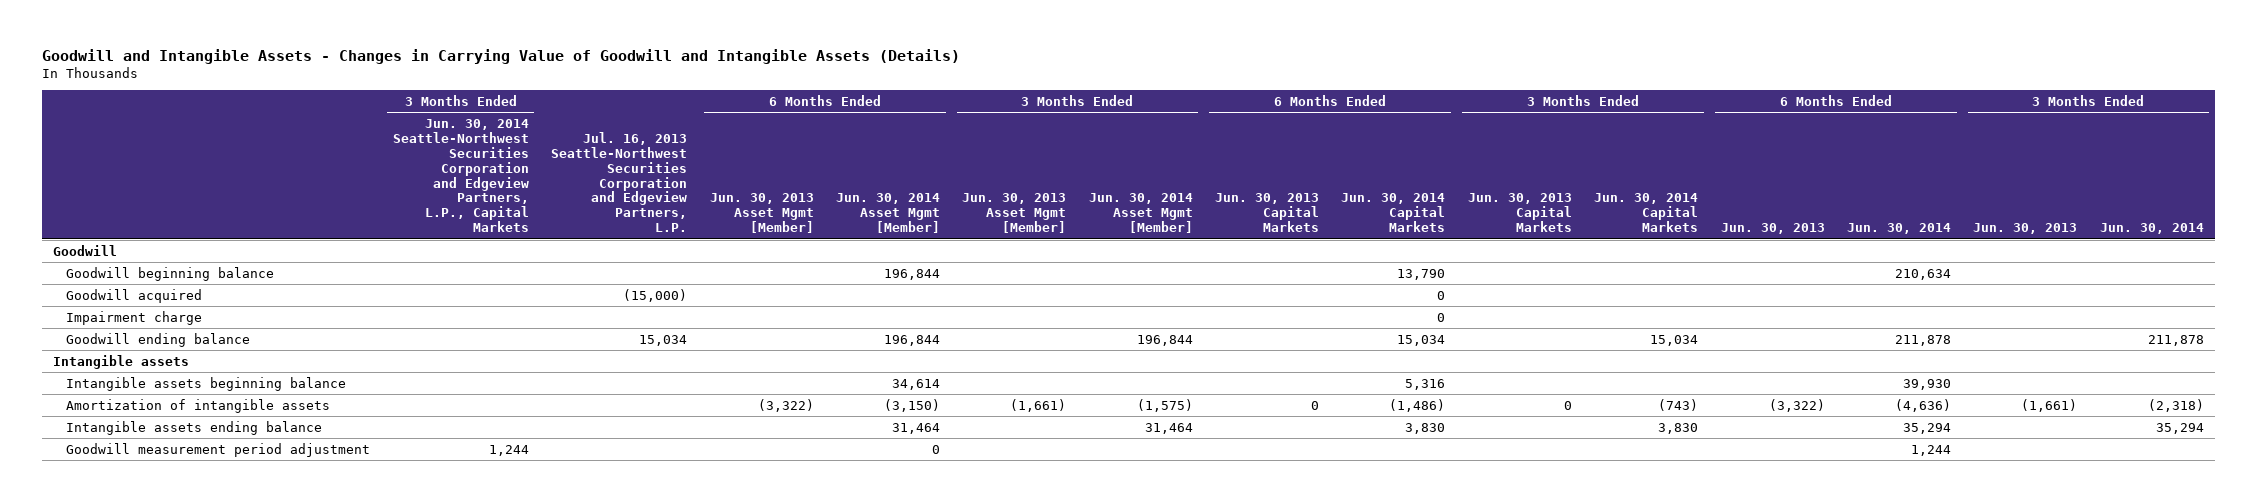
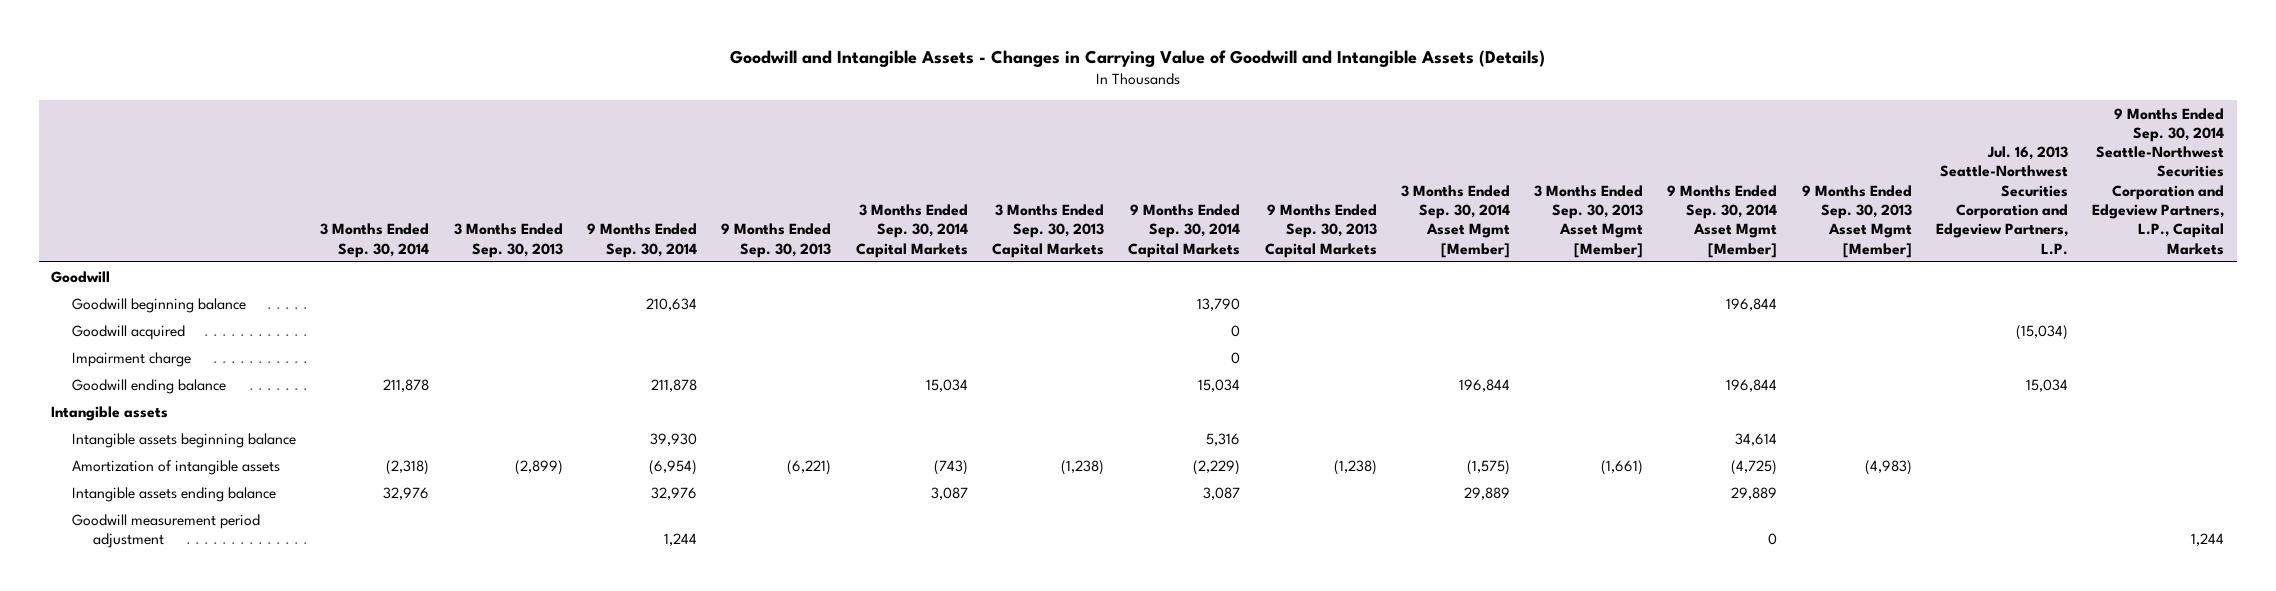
- | 3 Months Ended Jun. 30, 2014 Seattle-Northwest Securities Corporation and Edgeview Partners, L.P., Capital Markets | Jul. 16, 2013 Seattle-Northwest Securities Corporation and Edgeview Partners, L.P. | 6 Months Ended Jun. 30, 2013 Asset Mgmt [Member] | 6 Months Ended Jun. 30, 2014 Asset Mgmt [Member] | 3 Months Ended Jun. 30, 2013 Asset Mgmt [Member] | 3 Months Ended Jun. 30, 2014 Asset Mgmt [Member] | 6 Months Ended Jun. 30, 2013 Capital Markets | 6 Months Ended Jun. 30, 2014 Capital Markets | 3 Months Ended Jun. 30, 2013 Capital Markets | 3 Months Ended Jun. 30, 2014 Capital Markets | 6 Months Ended Jun. 30, 2013 | 6 Months Ended Jun. 30, 2014 | 3 Months Ended Jun. 30, 2013 | 3 Months Ended Jun. 30, 2014
+ | 3 Months Ended Sep. 30, 2014 | 3 Months Ended Sep. 30, 2013 | 9 Months Ended Sep. 30, 2014 | 9 Months Ended Sep. 30, 2013 | 3 Months Ended Sep. 30, 2014 Capital Markets | 3 Months Ended Sep. 30, 2013 Capital Markets | 9 Months Ended Sep. 30, 2014 Capital Markets | 9 Months Ended Sep. 30, 2013 Capital Markets | 3 Months Ended Sep. 30, 2014 Asset Mgmt [Member] | 3 Months Ended Sep. 30, 2013 Asset Mgmt [Member] | 9 Months Ended Sep. 30, 2014 Asset Mgmt [Member] | 9 Months Ended Sep. 30, 2013 Asset Mgmt [Member] | Jul. 16, 2013 Seattle-Northwest Securities Corporation and Edgeview Partners, L.P. | 9 Months Ended Sep. 30, 2014 Seattle-Northwest Securities Corporation and Edgeview Partners, L.P., Capital Markets
- Goodwill acquired | | (15,000) | | | | | | 0 | | | | | |
+ Goodwill acquired | | | | | | | 0 | | | | | | (15,034) |

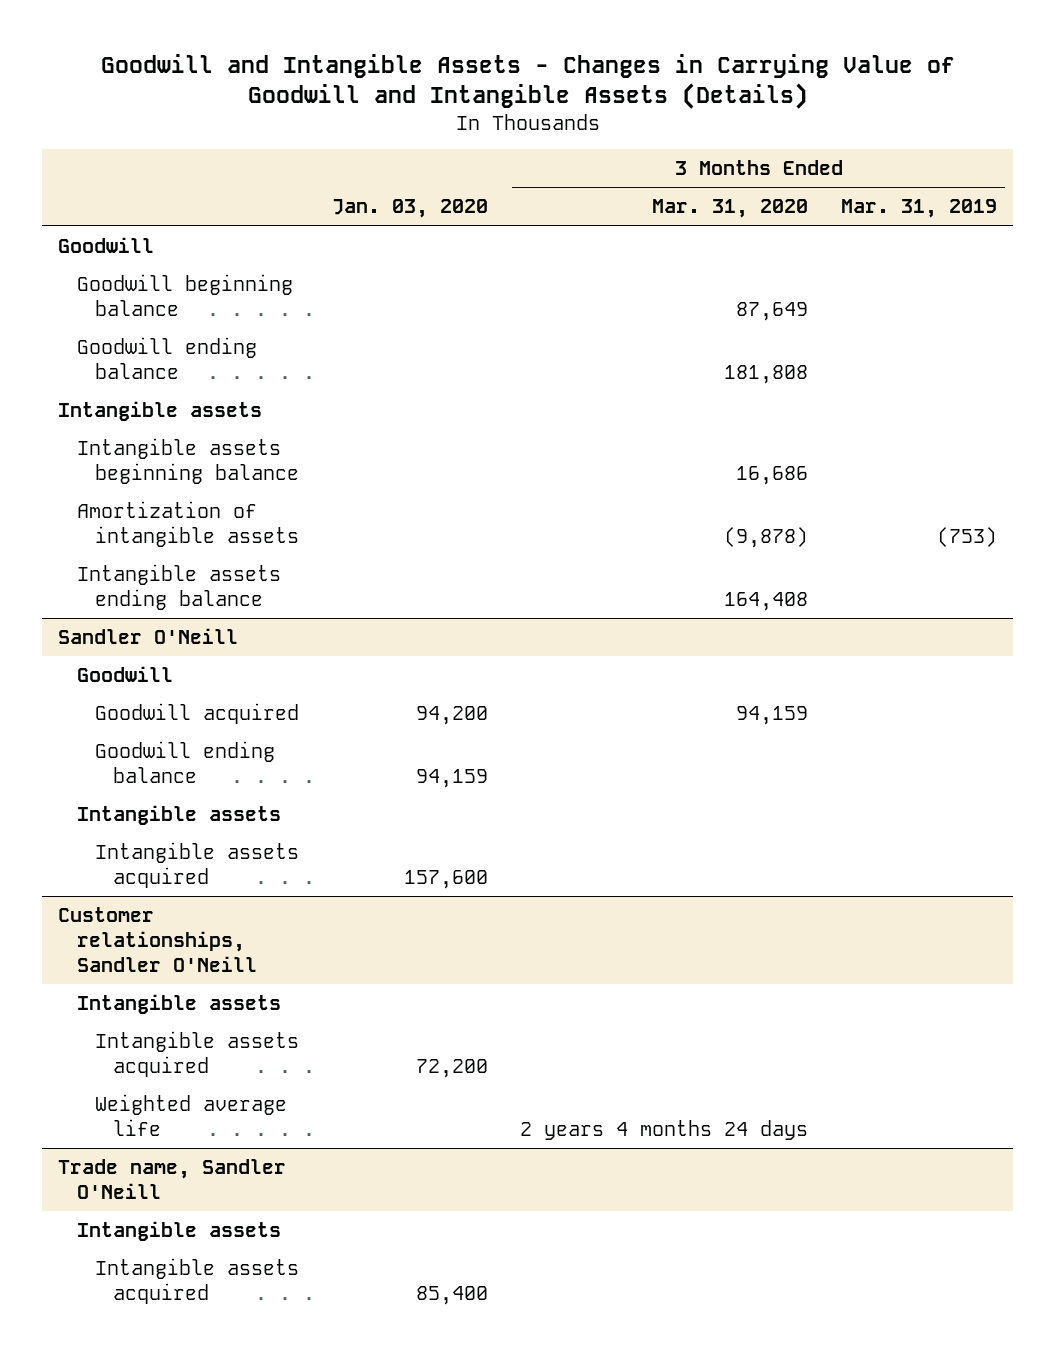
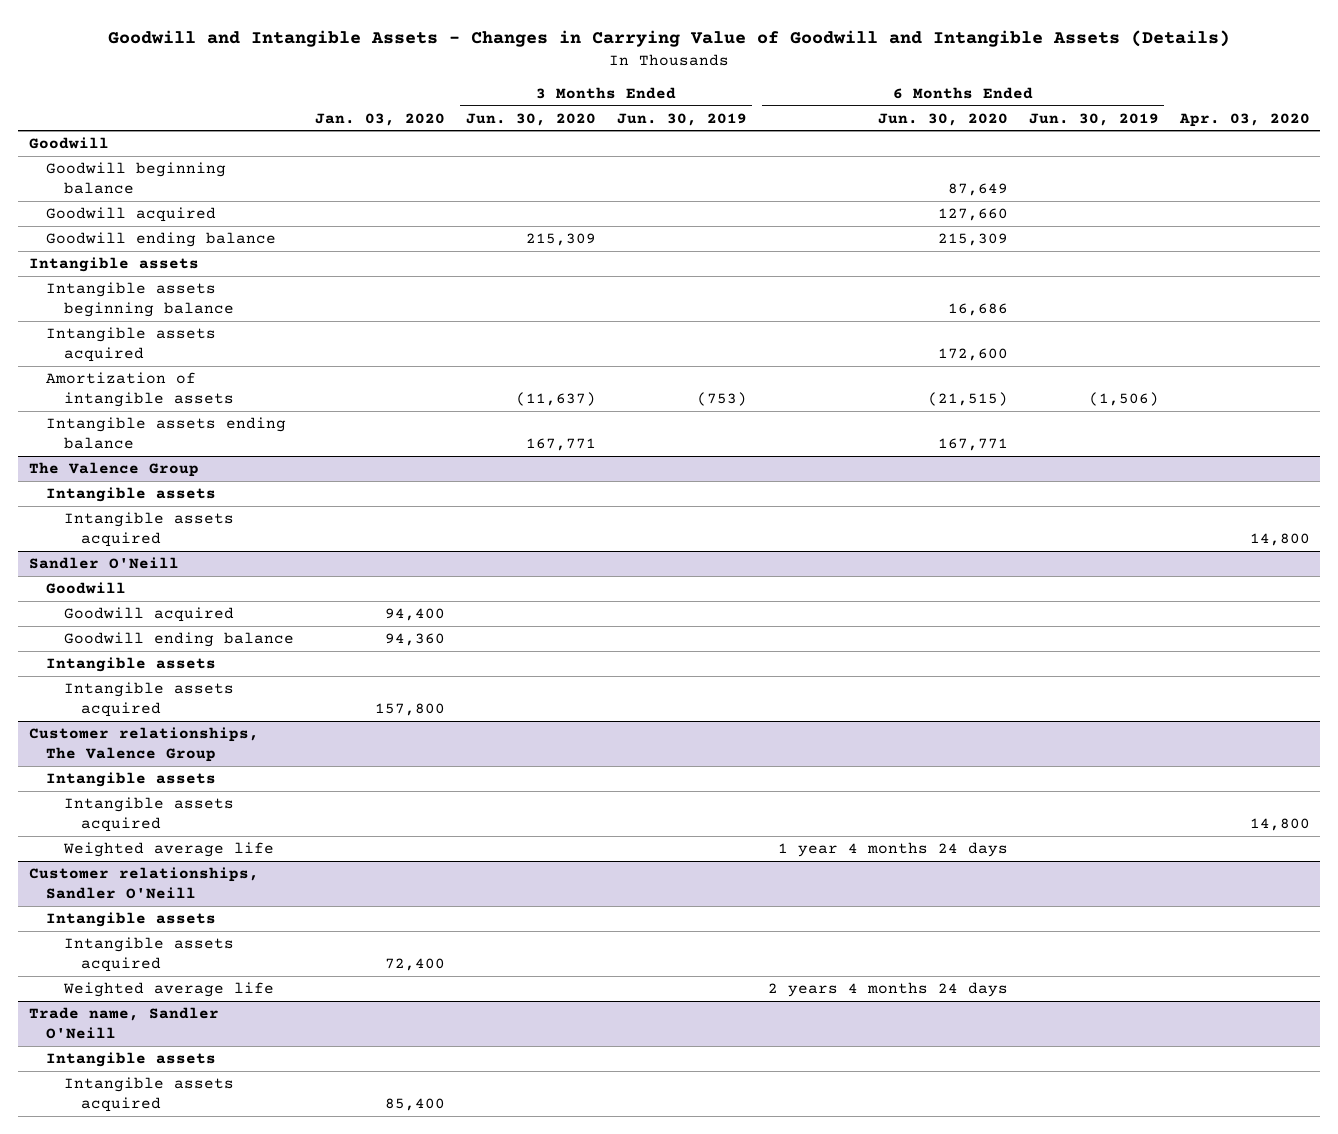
- | Jan. 03, 2020 | 3 Months Ended Mar. 31, 2020 | 3 Months Ended Mar. 31, 2019
+ | Jan. 03, 2020 | 3 Months Ended Jun. 30, 2020 | 3 Months Ended Jun. 30, 2019 | 6 Months Ended Jun. 30, 2020 | 6 Months Ended Jun. 30, 2019 | Apr. 03, 2020
+ Goodwill acquired | | | | 127,660 | |
+ Intangible assets acquired | | | | 172,600 | |
+ The Valence Group
+ Intangible assets
+ Intangible assets acquired | | | | | | 14,800
@ Sandler O'Neill
- Goodwill acquired | 94,200 | 94,159 |
- Goodwill ending balance | 94,159 | |
+ Goodwill acquired | 94,400 | | | | |
+ Goodwill ending balance | 94,360 | | | | |
- Intangible assets acquired | 157,600 | |
+ Intangible assets acquired | 157,800 | | | | |
+ Customer relationships, The Valence Group
+ Intangible assets
+ Intangible assets acquired | | | | | | 14,800
+ Weighted average life | | | | 1 year 4 months 24 days | |
@ Customer relationships, Sandler O'Neill
- Intangible assets acquired | 72,200 | |
+ Intangible assets acquired | 72,400 | | | | |

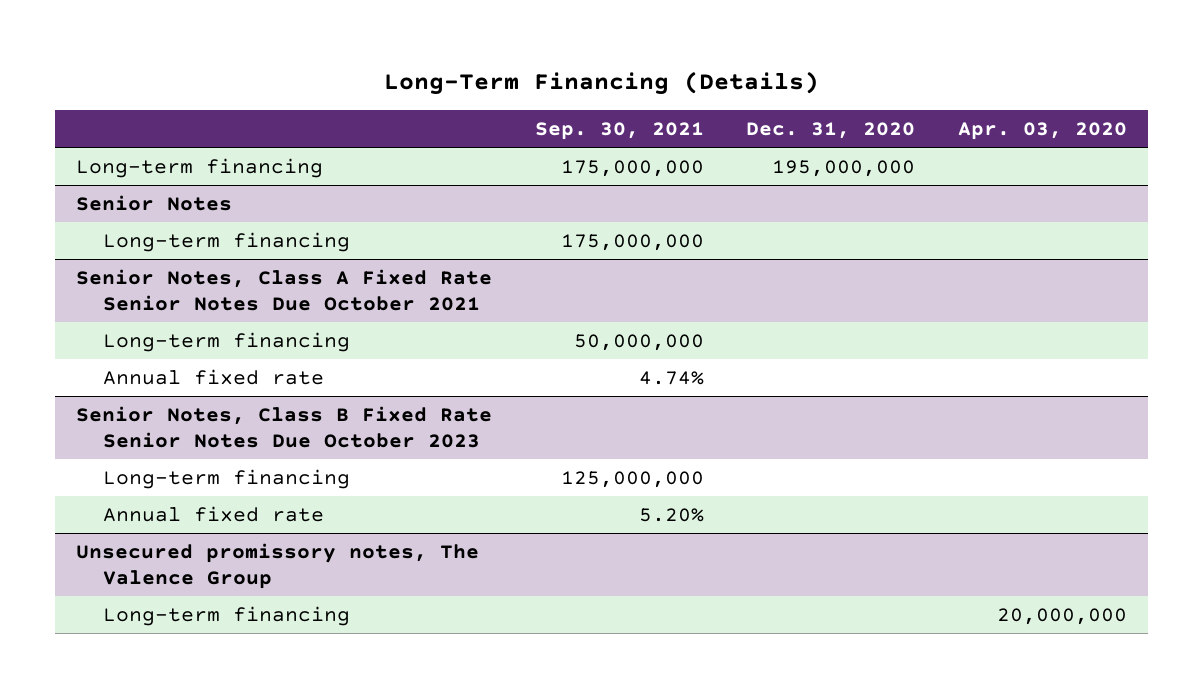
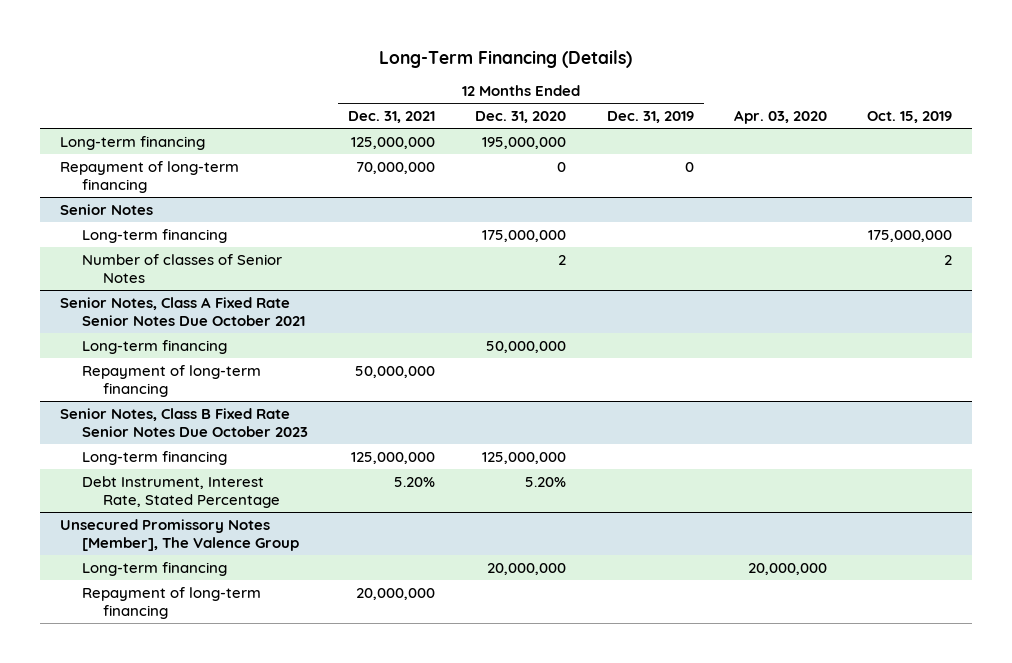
- | Sep. 30, 2021 | Dec. 31, 2020 | Apr. 03, 2020
+ | 12 Months Ended Dec. 31, 2021 | 12 Months Ended Dec. 31, 2020 | 12 Months Ended Dec. 31, 2019 | Apr. 03, 2020 | Oct. 15, 2019
+ Repayment of long-term financing | 70,000,000 | 0 | 0 | |
@ Senior Notes
+ Number of classes of Senior Notes | | 2 | | | 2
@ Senior Notes, Class A Fixed Rate Senior Notes Due October 2021
- Annual fixed rate | 4.74% | |
+ Repayment of long-term financing | 50,000,000 | | | |
@ Senior Notes, Class B Fixed Rate Senior Notes Due October 2023
- Annual fixed rate | 5.20% | |
- Unsecured promissory notes, The Valence Group
@ Senior Notes, Class B Fixed Rate Senior Notes Due October 2023
+ Debt Instrument, Interest Rate, Stated Percentage | 5.20% | 5.20% | | |
+ Unsecured Promissory Notes [Member], The Valence Group
+ Repayment of long-term financing | 20,000,000 | | | |

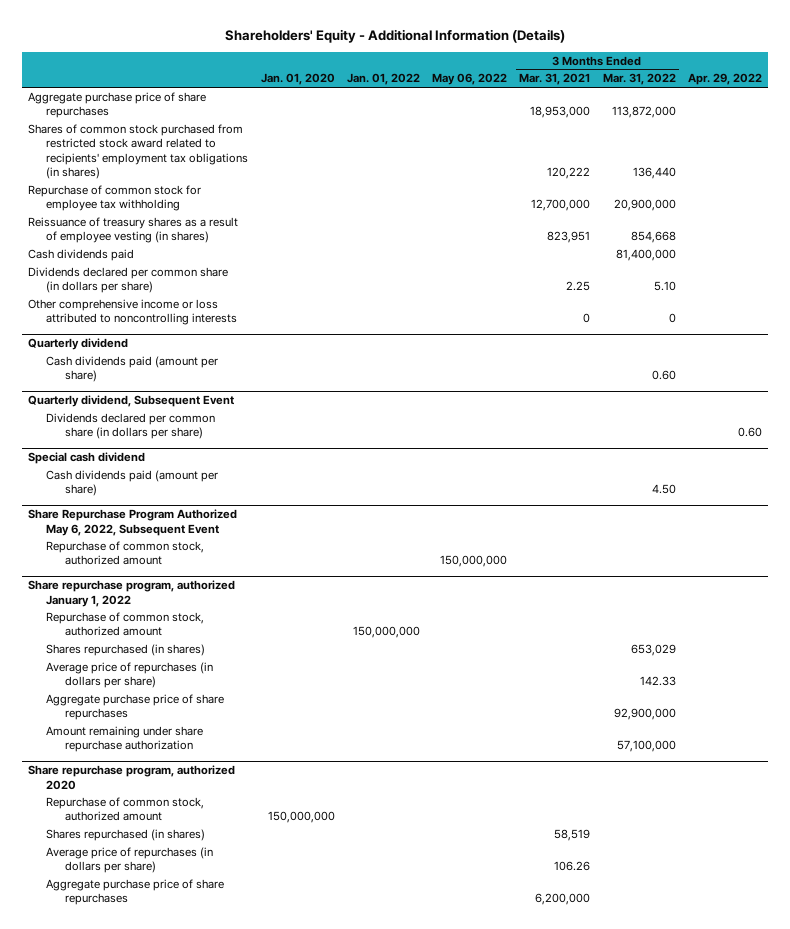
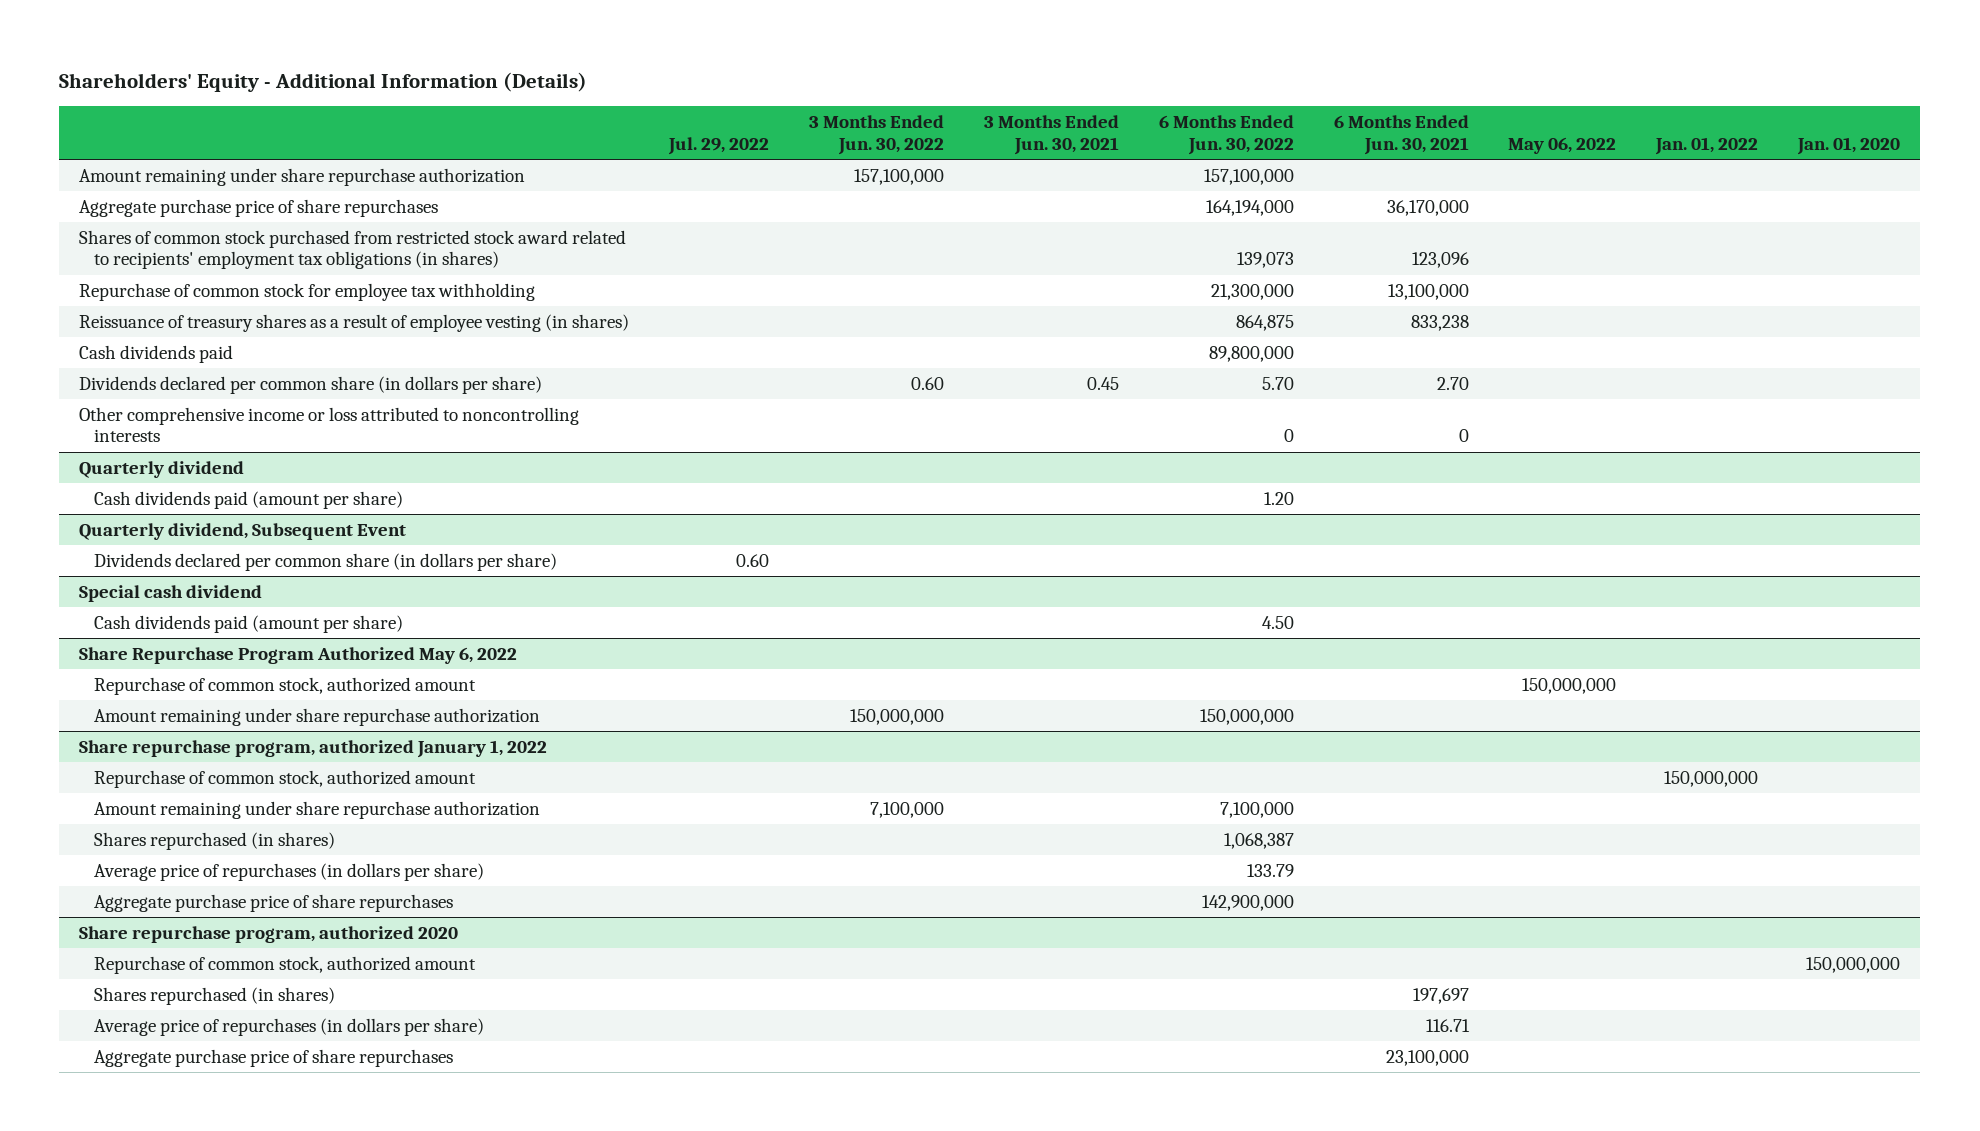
- | Jan. 01, 2020 | Jan. 01, 2022 | May 06, 2022 | 3 Months Ended Mar. 31, 2021 | 3 Months Ended Mar. 31, 2022 | Apr. 29, 2022
+ | Jul. 29, 2022 | 3 Months Ended Jun. 30, 2022 | 3 Months Ended Jun. 30, 2021 | 6 Months Ended Jun. 30, 2022 | 6 Months Ended Jun. 30, 2021 | May 06, 2022 | Jan. 01, 2022 | Jan. 01, 2020
+ Amount remaining under share repurchase authorization | | 157,100,000 | | 157,100,000 | | | |
- Share Repurchase Program Authorized May 6, 2022, Subsequent Event
+ Share Repurchase Program Authorized May 6, 2022
+ Amount remaining under share repurchase authorization | | 150,000,000 | | 150,000,000 | | | |
@ Share repurchase program, authorized January 1, 2022
moved up: Amount remaining under share repurchase authorization | | 7,100,000 | | 7,100,000 | | | |

